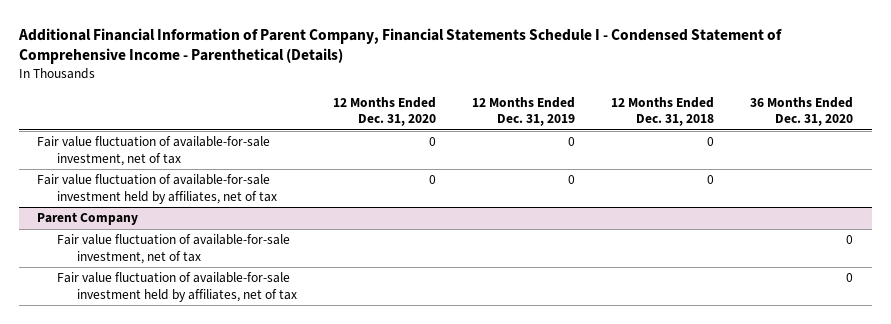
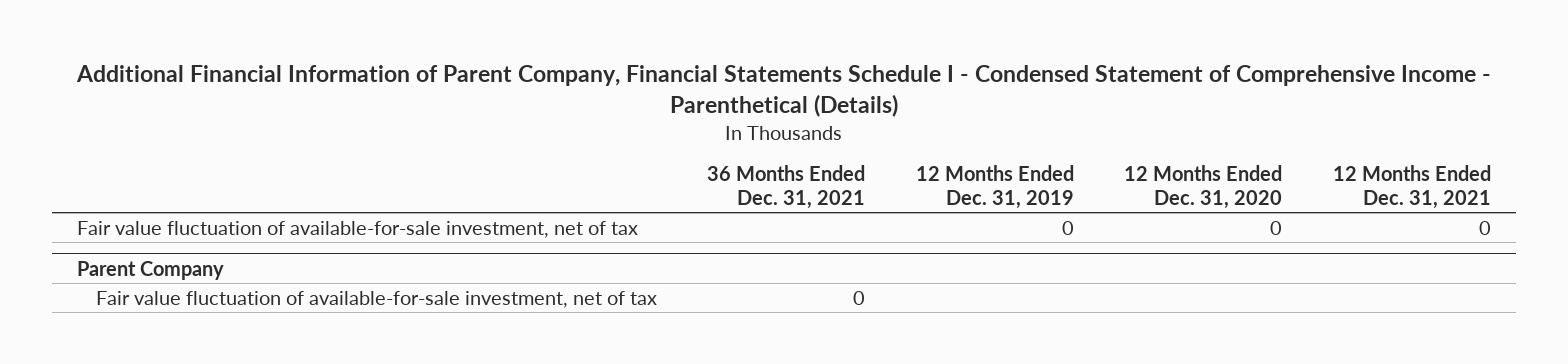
- | 12 Months Ended Dec. 31, 2020 | 12 Months Ended Dec. 31, 2019 | 12 Months Ended Dec. 31, 2018 | 36 Months Ended Dec. 31, 2020
+ | 36 Months Ended Dec. 31, 2021 | 12 Months Ended Dec. 31, 2019 | 12 Months Ended Dec. 31, 2020 | 12 Months Ended Dec. 31, 2021
- Fair value fluctuation of available-for-sale investment held by affiliates, net of tax | 0 | 0 | 0 |
@ Parent Company
- Fair value fluctuation of available-for-sale investment held by affiliates, net of tax | | | | 0

